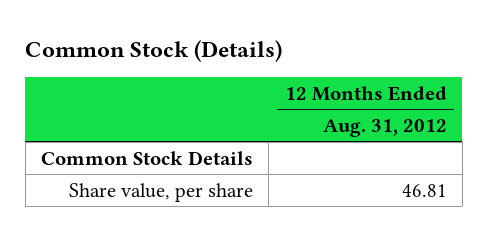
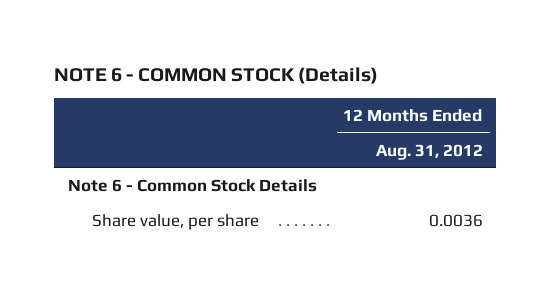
- Common Stock (Details)
+ NOTE 6 - COMMON STOCK (Details)
- Common Stock Details
- Share value, per share | 46.81
+ Note 6 - Common Stock Details
+ Share value, per share | 0.0036

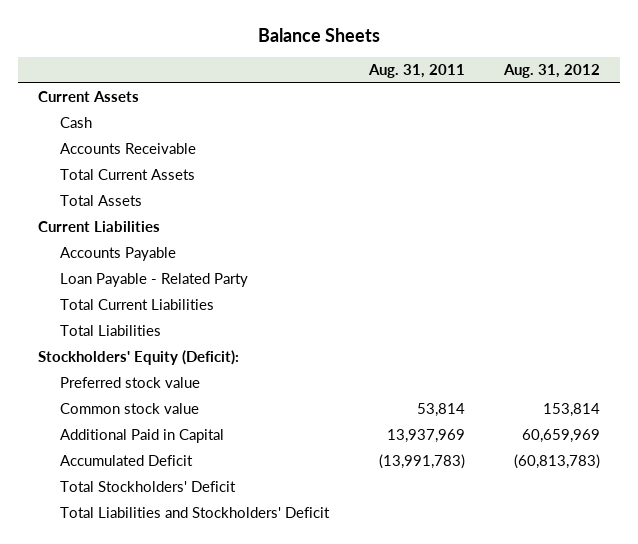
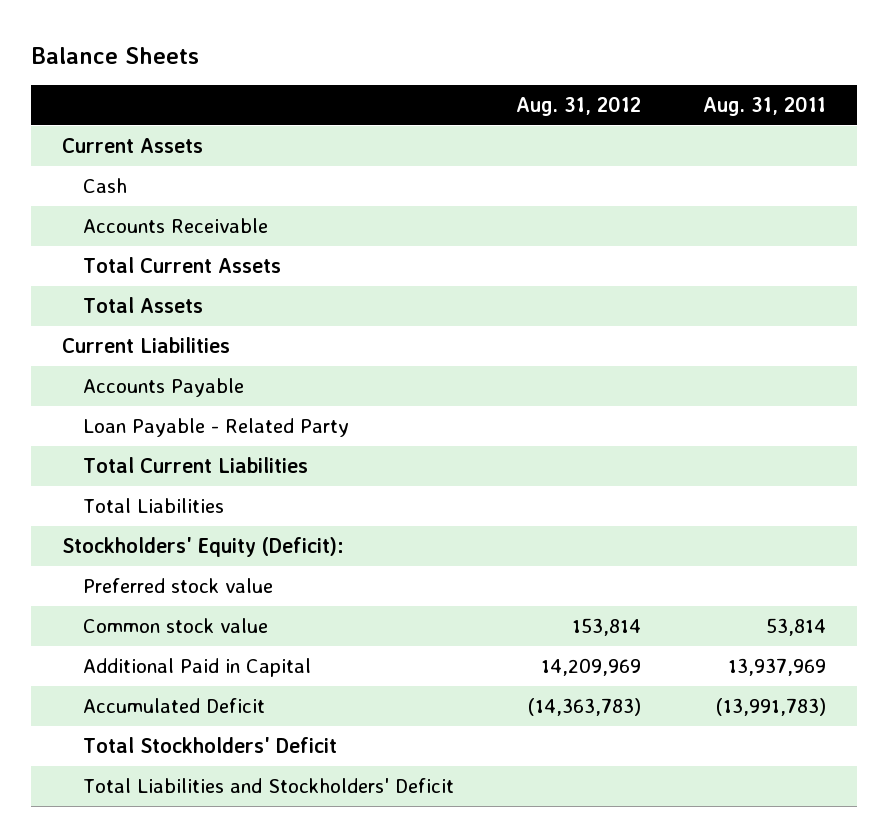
- | Aug. 31, 2011 | Aug. 31, 2012
+ | Aug. 31, 2012 | Aug. 31, 2011
- Additional Paid in Capital | 13,937,969 | 60,659,969
- Accumulated Deficit | (13,991,783) | (60,813,783)
+ Additional Paid in Capital | 14,209,969 | 13,937,969
+ Accumulated Deficit | (14,363,783) | (13,991,783)

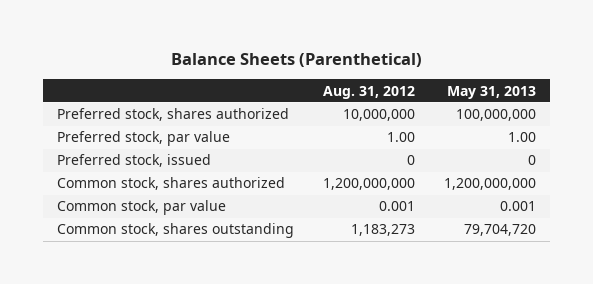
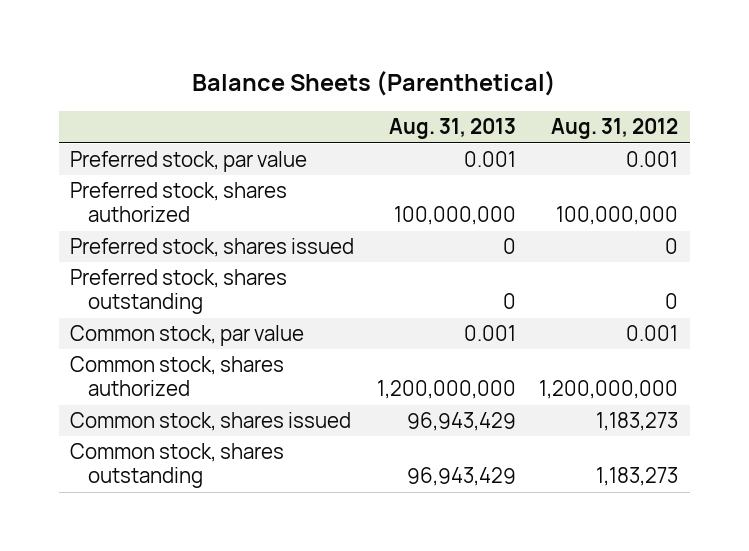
- | Aug. 31, 2012 | May 31, 2013
+ | Aug. 31, 2013 | Aug. 31, 2012
- Preferred stock, shares authorized | 10,000,000 | 100,000,000
- Preferred stock, par value | 1.00 | 1.00
- Preferred stock, issued | 0 | 0
+ Preferred stock, par value | 0.001 | 0.001
+ Preferred stock, shares authorized | 100,000,000 | 100,000,000
+ Preferred stock, shares issued | 0 | 0
+ Preferred stock, shares outstanding | 0 | 0
moved down: Common stock, shares authorized | 1,200,000,000 | 1,200,000,000
+ Common stock, shares issued | 96,943,429 | 1,183,273

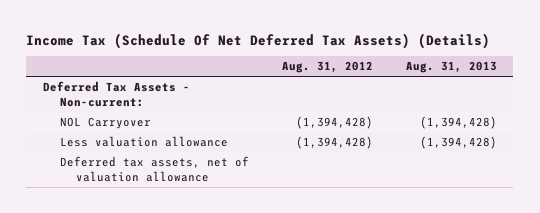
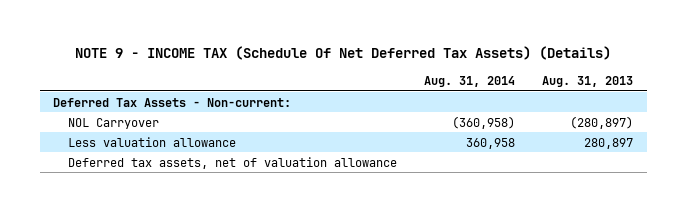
- Income Tax (Schedule Of Net Deferred Tax Assets) (Details)
+ NOTE 9 - INCOME TAX (Schedule Of Net Deferred Tax Assets) (Details)
- | Aug. 31, 2012 | Aug. 31, 2013
+ | Aug. 31, 2014 | Aug. 31, 2013
- NOL Carryover | (1,394,428) | (1,394,428)
- Less valuation allowance | (1,394,428) | (1,394,428)
+ NOL Carryover | (360,958) | (280,897)
+ Less valuation allowance | 360,958 | 280,897

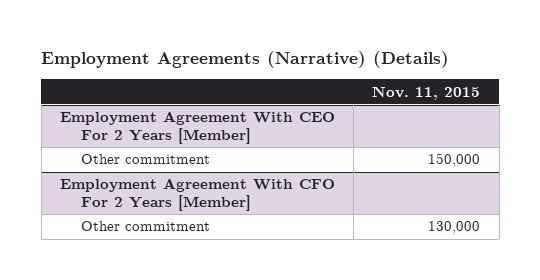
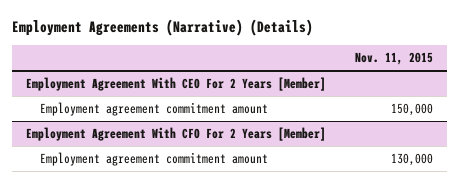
@ Employment Agreement With CEO For 2 Years [Member]
- Other commitment | 150,000
+ Employment agreement commitment amount | 150,000
@ Employment Agreement With CFO For 2 Years [Member]
- Other commitment | 130,000
+ Employment agreement commitment amount | 130,000

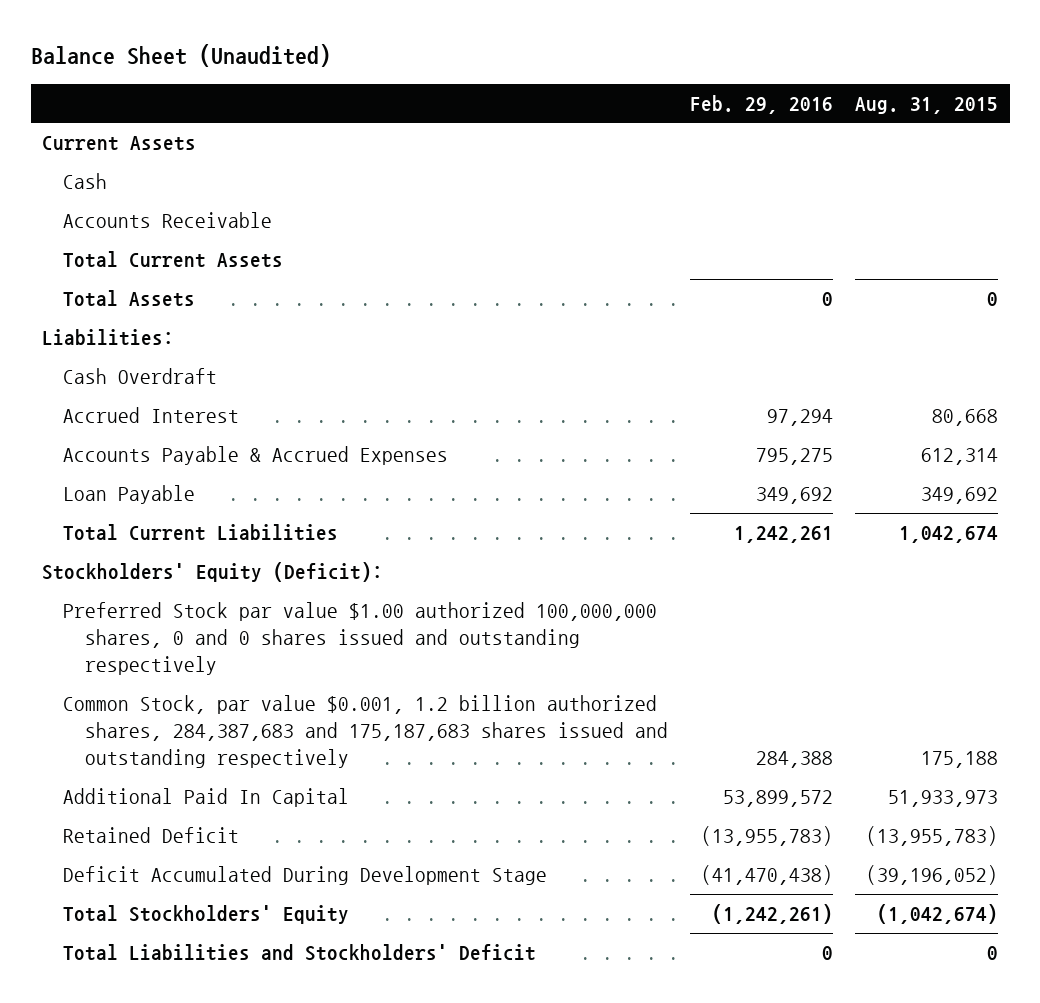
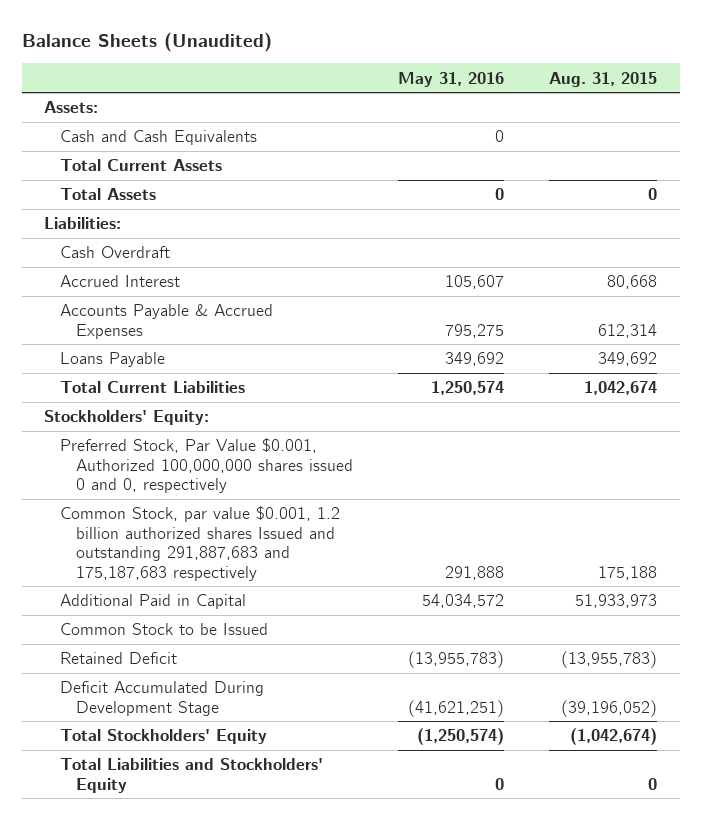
- Balance Sheet (Unaudited)
+ Balance Sheets (Unaudited)
- | Feb. 29, 2016 | Aug. 31, 2015
+ | May 31, 2016 | Aug. 31, 2015
- Current Assets
- Cash
- Accounts Receivable
+ Assets:
+ Cash and Cash Equivalents | 0 |
- Loan Payable | 349,692 | 349,692
+ Loans Payable | 349,692 | 349,692
- Stockholders' Equity (Deficit):
- Preferred Stock par value $1.00 authorized 100,000,000 shares, 0 and 0 shares issued and outstanding respectively
- Common Stock, par value $0.001, 1.2 billion authorized shares, 284,387,683 and 175,187,683 shares issued and outstanding respectively | 284,388 | 175,188
- Additional Paid In Capital | 53,899,572 | 51,933,973
+ Stockholders' Equity:
+ Preferred Stock, Par Value $0.001, Authorized 100,000,000 shares issued 0 and 0, respectively
+ Common Stock, par value $0.001, 1.2 billion authorized shares Issued and outstanding 291,887,683 and 175,187,683 respectively | 291,888 | 175,188
+ Additional Paid in Capital | 54,034,572 | 51,933,973
+ Common Stock to be Issued
- Total Liabilities and Stockholders' Deficit | 0 | 0
+ Total Liabilities and Stockholders' Equity | 0 | 0

